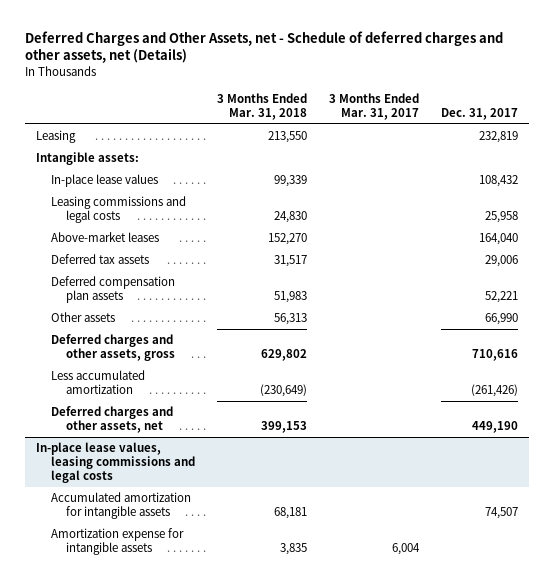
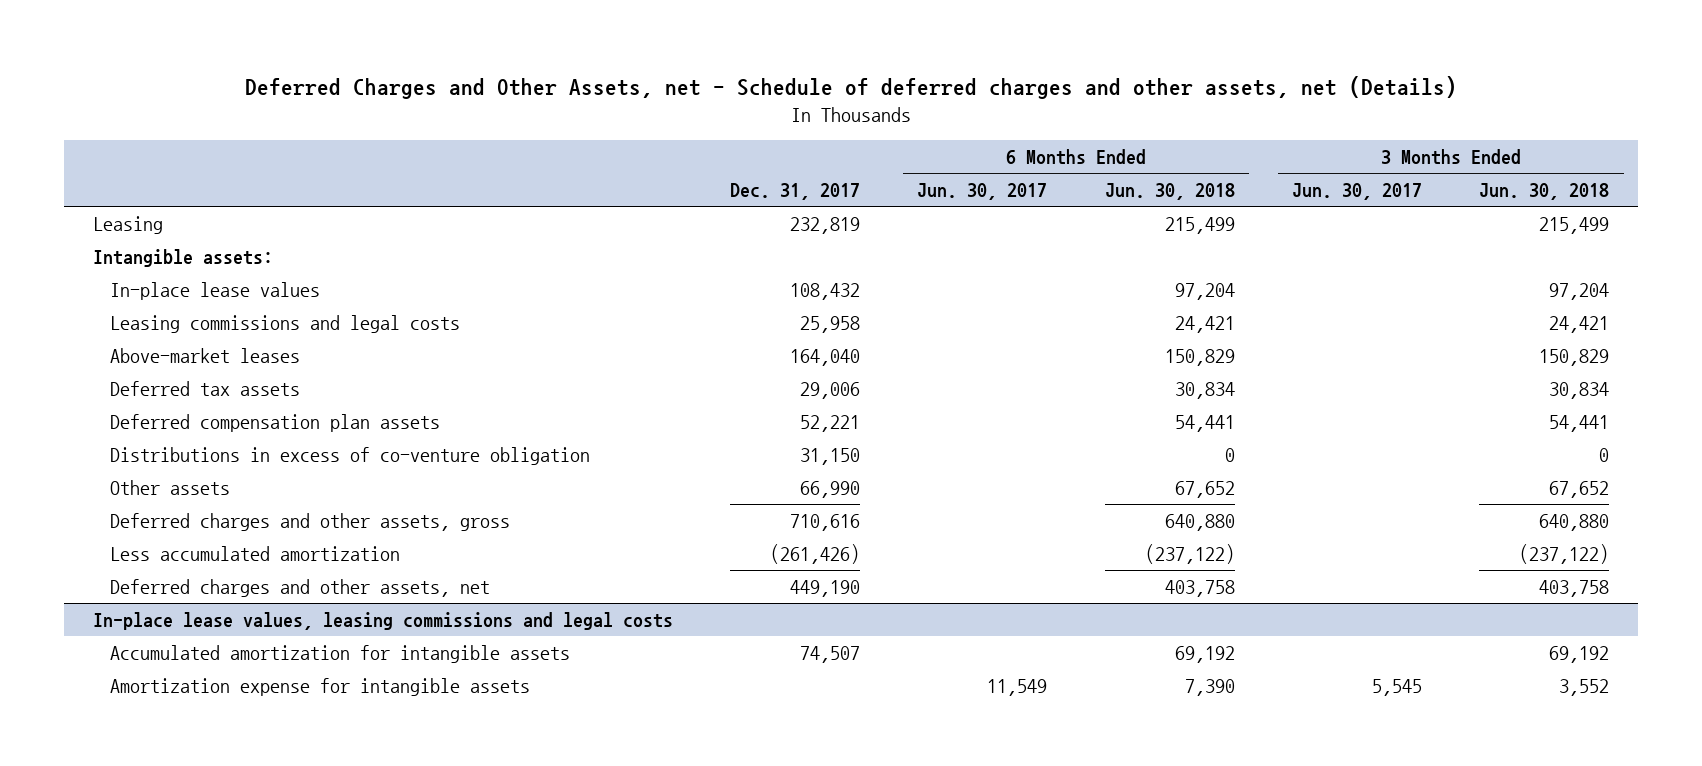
- | 3 Months Ended Mar. 31, 2018 | 3 Months Ended Mar. 31, 2017 | Dec. 31, 2017
+ | Dec. 31, 2017 | 6 Months Ended Jun. 30, 2017 | 6 Months Ended Jun. 30, 2018 | 3 Months Ended Jun. 30, 2017 | 3 Months Ended Jun. 30, 2018
+ Distributions in excess of co-venture obligation | 31,150 | | 0 | | 0

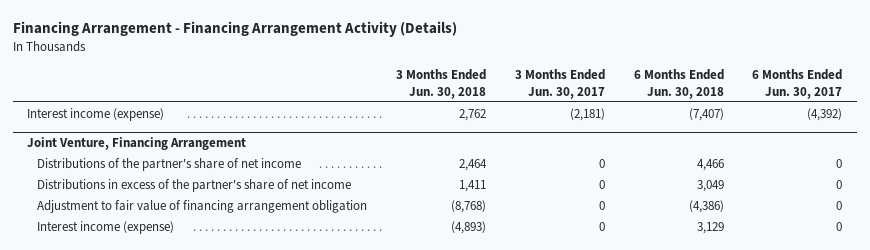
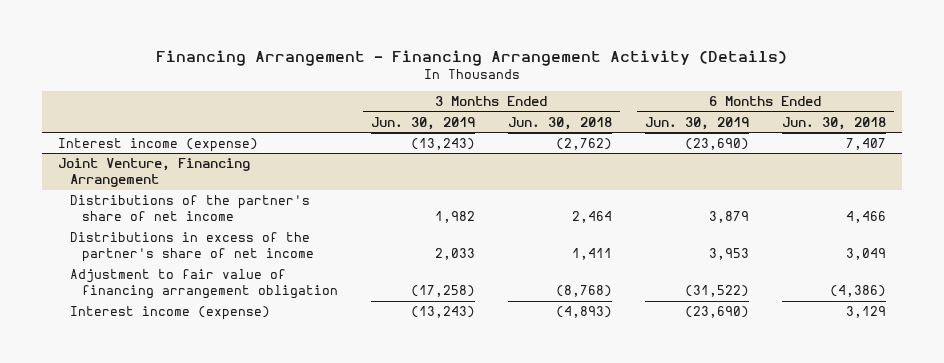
- | 3 Months Ended Jun. 30, 2018 | 3 Months Ended Jun. 30, 2017 | 6 Months Ended Jun. 30, 2018 | 6 Months Ended Jun. 30, 2017
+ | 3 Months Ended Jun. 30, 2019 | 3 Months Ended Jun. 30, 2018 | 6 Months Ended Jun. 30, 2019 | 6 Months Ended Jun. 30, 2018
- Interest income (expense) | 2,762 | (2,181) | (7,407) | (4,392)
+ Interest income (expense) | (13,243) | (2,762) | (23,690) | 7,407

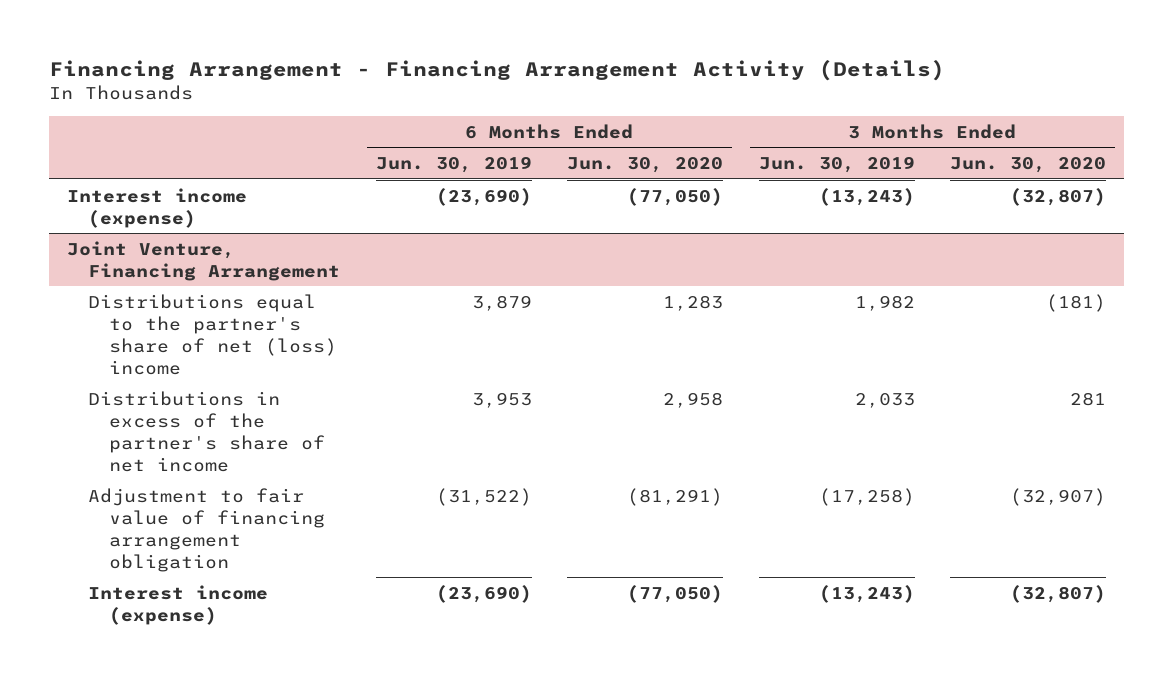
- | 3 Months Ended Jun. 30, 2019 | 3 Months Ended Jun. 30, 2018 | 6 Months Ended Jun. 30, 2019 | 6 Months Ended Jun. 30, 2018
+ | 6 Months Ended Jun. 30, 2019 | 6 Months Ended Jun. 30, 2020 | 3 Months Ended Jun. 30, 2019 | 3 Months Ended Jun. 30, 2020
@ Joint Venture, Financing Arrangement
- Distributions of the partner's share of net income | 1,982 | 2,464 | 3,879 | 4,466
+ Distributions equal to the partner's share of net (loss) income | 3,879 | 1,283 | 1,982 | (181)

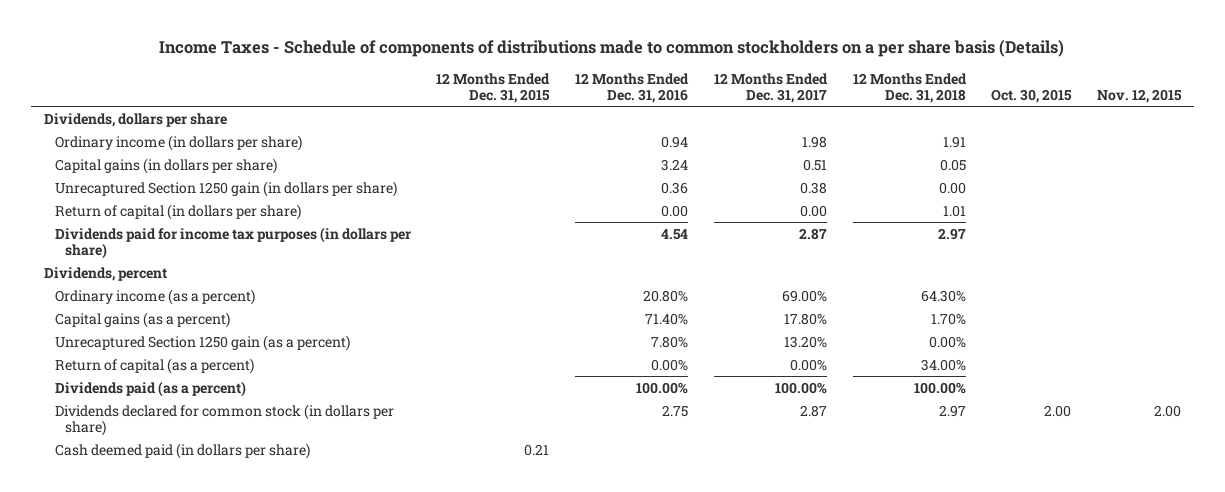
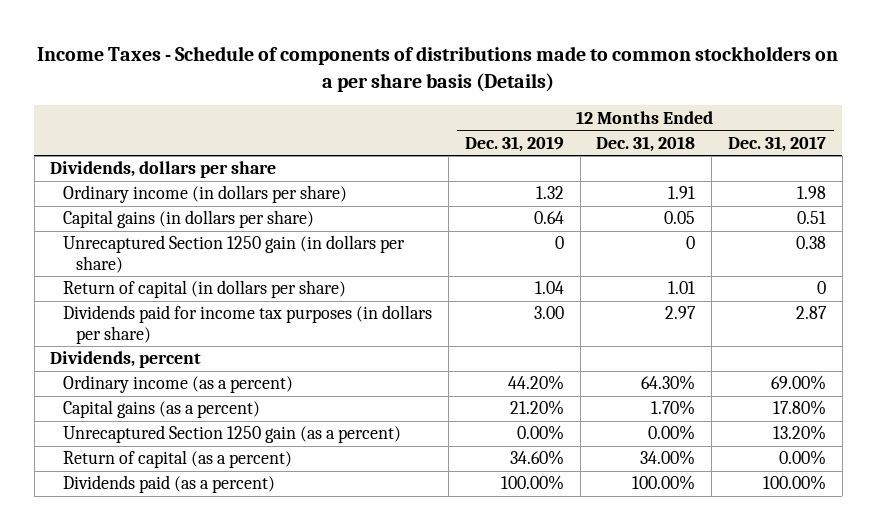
- | 12 Months Ended Dec. 31, 2015 | 12 Months Ended Dec. 31, 2016 | 12 Months Ended Dec. 31, 2017 | 12 Months Ended Dec. 31, 2018 | Oct. 30, 2015 | Nov. 12, 2015
+ | 12 Months Ended Dec. 31, 2019 | 12 Months Ended Dec. 31, 2018 | 12 Months Ended Dec. 31, 2017
- Unrecaptured Section 1250 gain (in dollars per share) | | 0.36 | 0.38 | 0.00 | |
- Return of capital (in dollars per share) | | 0.00 | 0.00 | 1.01 | |
+ Unrecaptured Section 1250 gain (in dollars per share) | 0 | 0 | 0.38
+ Return of capital (in dollars per share) | 1.04 | 1.01 | 0
- Dividends declared for common stock (in dollars per share) | | 2.75 | 2.87 | 2.97 | 2.00 | 2.00
- Cash deemed paid (in dollars per share) | 0.21 | | | | |

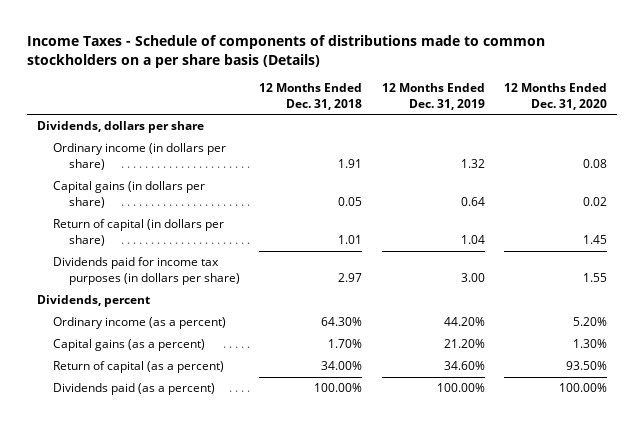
- | 12 Months Ended Dec. 31, 2019 | 12 Months Ended Dec. 31, 2018 | 12 Months Ended Dec. 31, 2017
+ | 12 Months Ended Dec. 31, 2018 | 12 Months Ended Dec. 31, 2019 | 12 Months Ended Dec. 31, 2020
- Unrecaptured Section 1250 gain (in dollars per share) | 0 | 0 | 0.38
- Unrecaptured Section 1250 gain (as a percent) | 0.00% | 0.00% | 13.20%

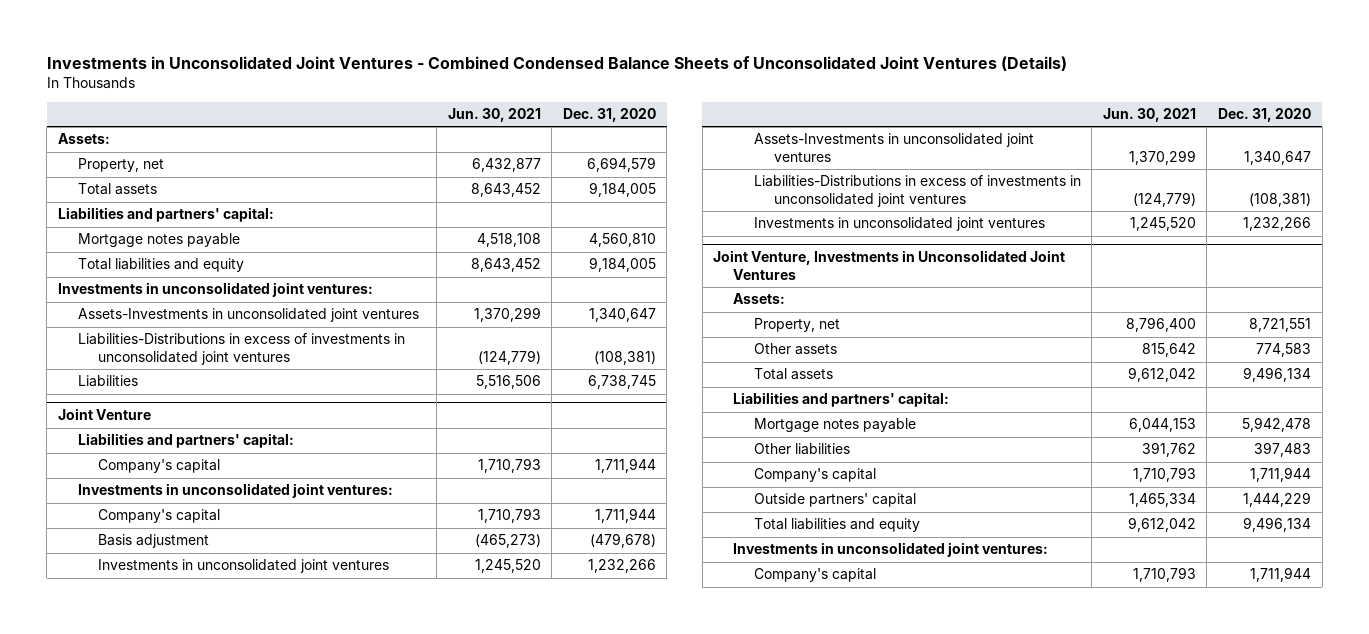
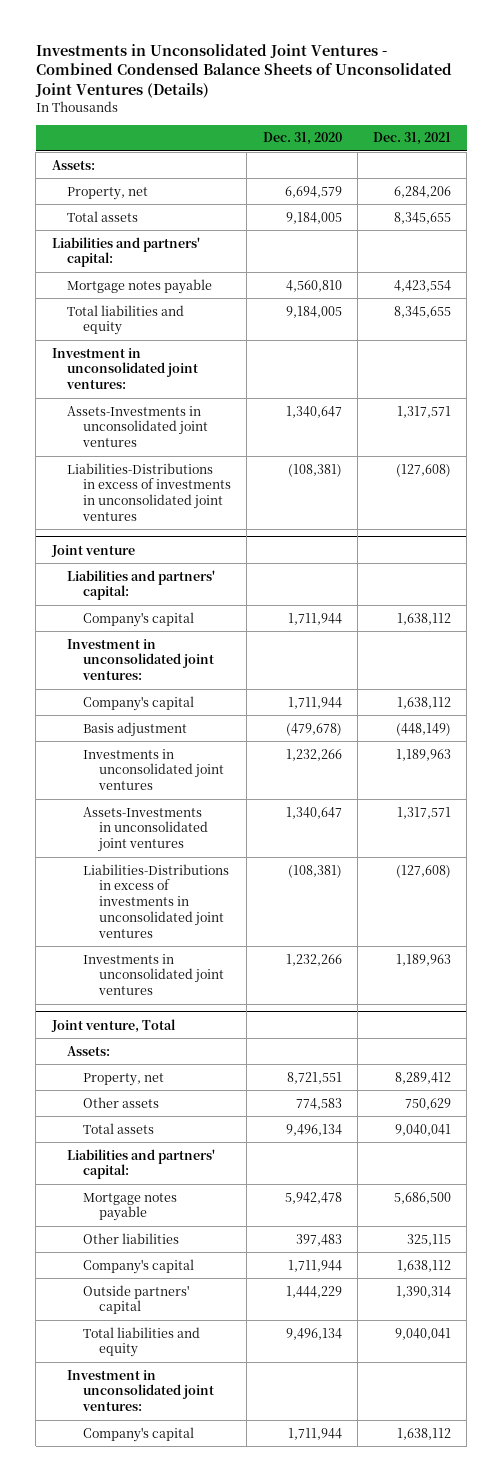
- | Jun. 30, 2021 | Dec. 31, 2020
+ | Dec. 31, 2020 | Dec. 31, 2021
- Investments in unconsolidated joint ventures:
+ Investment in unconsolidated joint ventures:
- Liabilities | 5,516,506 | 6,738,745
- Joint Venture
+ Joint venture
- Investments in unconsolidated joint ventures:
+ Investment in unconsolidated joint ventures:
- Joint Venture, Investments in Unconsolidated Joint Ventures
+ Joint venture, Total
- Investments in unconsolidated joint ventures:
+ Investment in unconsolidated joint ventures:

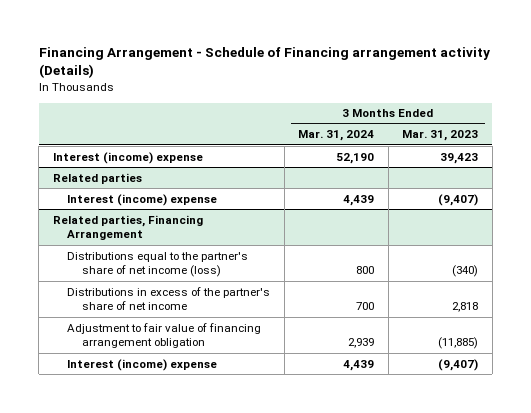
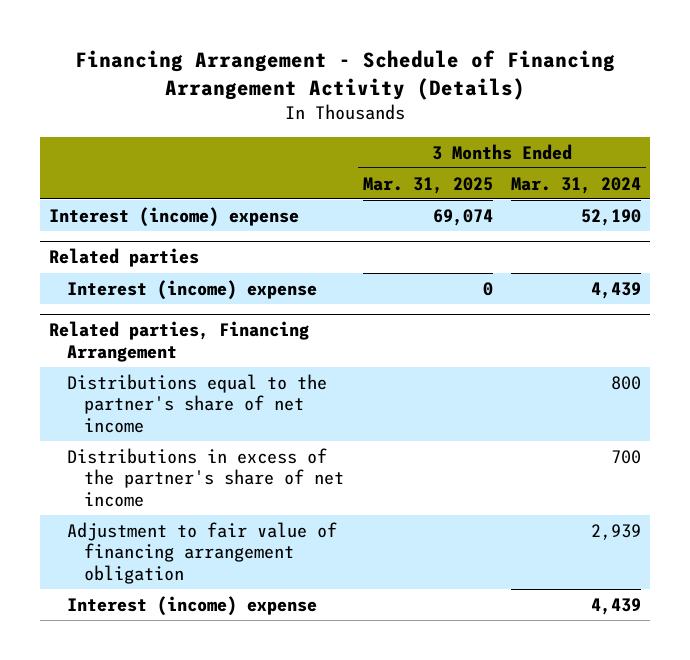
- Financing Arrangement - Schedule of Financing arrangement activity (Details)
+ Financing Arrangement - Schedule of Financing Arrangement Activity (Details)
- | 3 Months Ended Mar. 31, 2024 | 3 Months Ended Mar. 31, 2023
+ | 3 Months Ended Mar. 31, 2025 | 3 Months Ended Mar. 31, 2024
@ Related parties, Financing Arrangement
- Distributions equal to the partner's share of net income (loss) | 800 | (340)
+ Distributions equal to the partner's share of net income | | 800

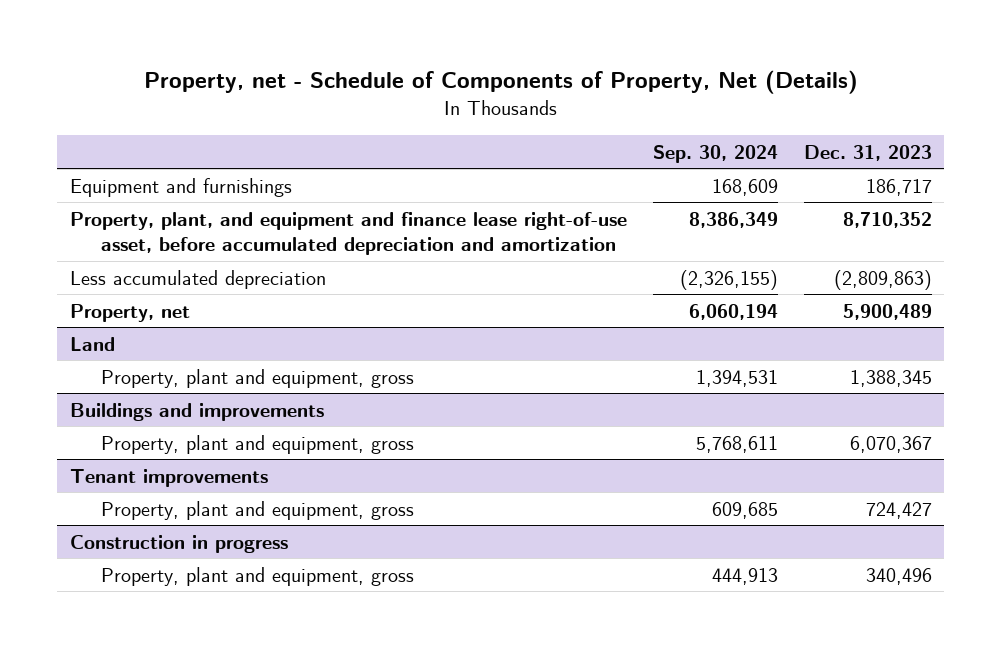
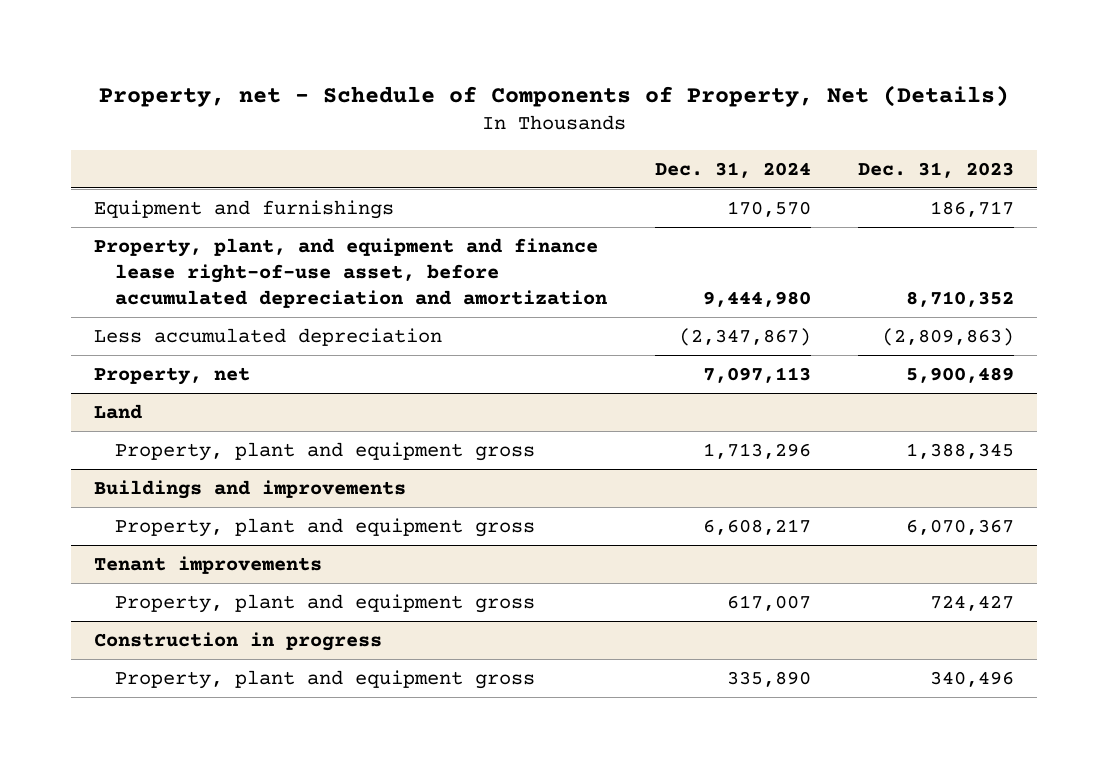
- | Sep. 30, 2024 | Dec. 31, 2023
+ | Dec. 31, 2024 | Dec. 31, 2023
@ Land
- Property, plant and equipment, gross | 1,394,531 | 1,388,345
+ Property, plant and equipment gross | 1,713,296 | 1,388,345
@ Buildings and improvements
- Property, plant and equipment, gross | 5,768,611 | 6,070,367
+ Property, plant and equipment gross | 6,608,217 | 6,070,367
@ Tenant improvements
- Property, plant and equipment, gross | 609,685 | 724,427
+ Property, plant and equipment gross | 617,007 | 724,427
@ Construction in progress
- Property, plant and equipment, gross | 444,913 | 340,496
+ Property, plant and equipment gross | 335,890 | 340,496

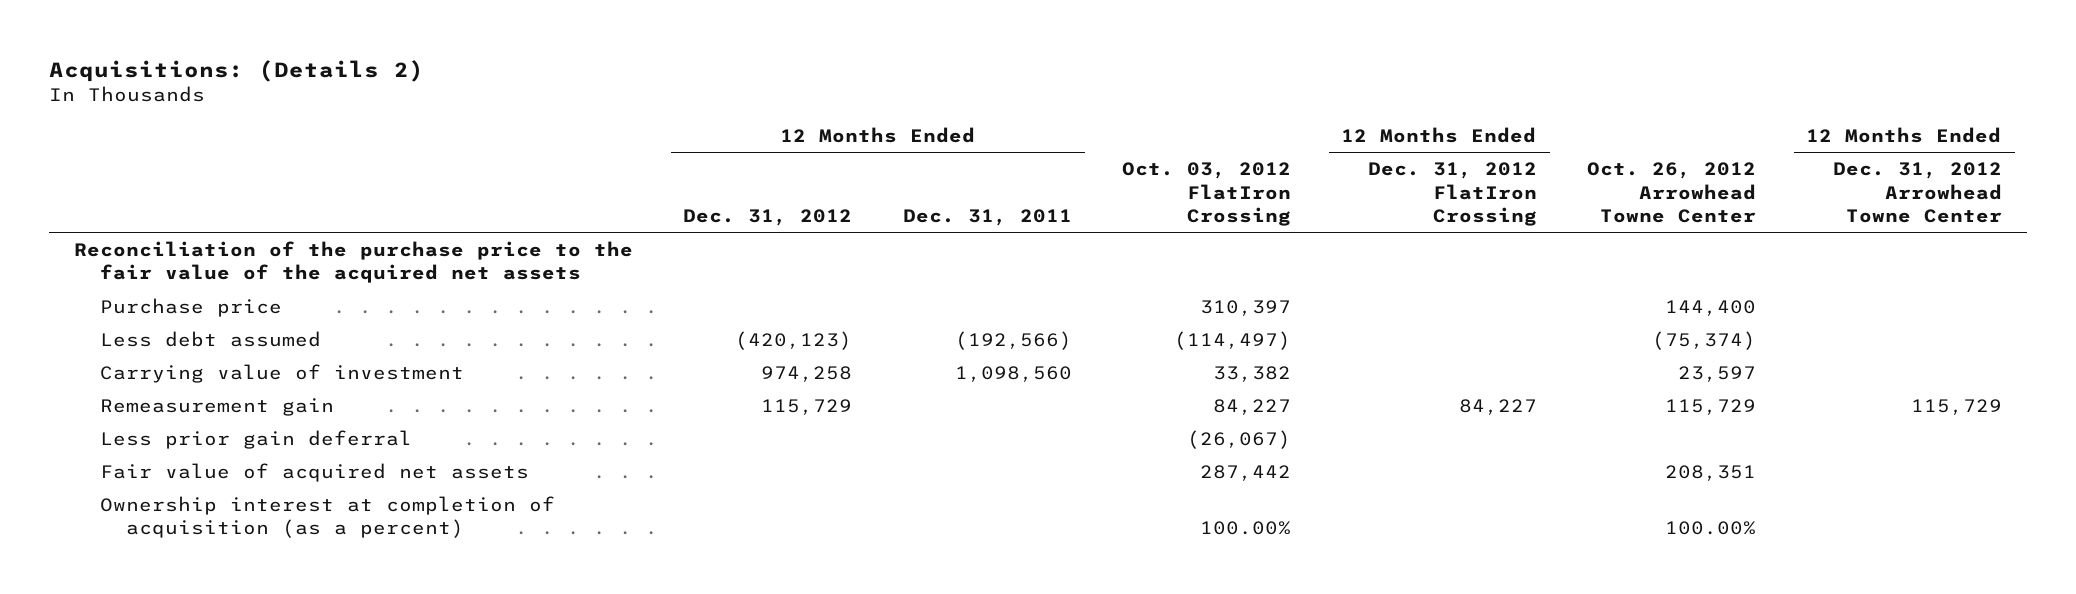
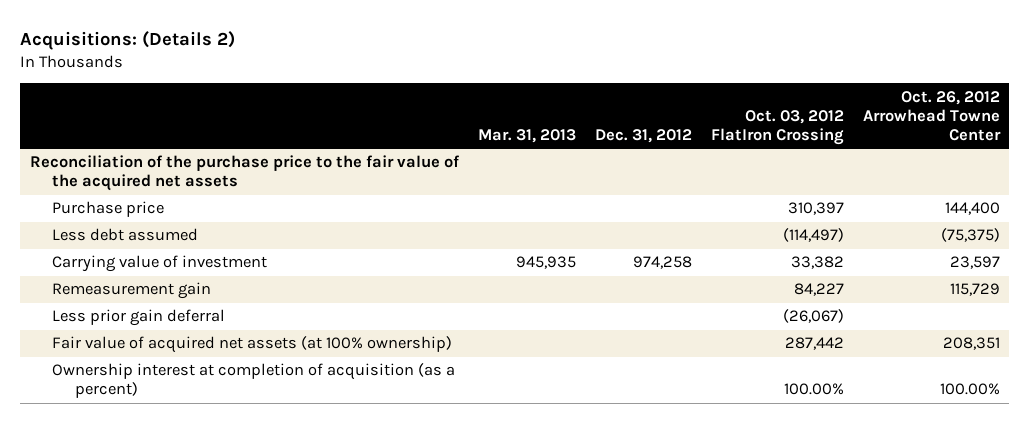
- | 12 Months Ended Dec. 31, 2012 | 12 Months Ended Dec. 31, 2011 | Oct. 03, 2012 FlatIron Crossing | 12 Months Ended Dec. 31, 2012 FlatIron Crossing | Oct. 26, 2012 Arrowhead Towne Center | 12 Months Ended Dec. 31, 2012 Arrowhead Towne Center
+ | Mar. 31, 2013 | Dec. 31, 2012 | Oct. 03, 2012 FlatIron Crossing | Oct. 26, 2012 Arrowhead Towne Center
- Less debt assumed | (420,123) | (192,566) | (114,497) | | (75,374) |
+ Less debt assumed | | | (114,497) | (75,375)
- Fair value of acquired net assets | | | 287,442 | | 208,351 |
+ Fair value of acquired net assets (at 100% ownership) | | | 287,442 | 208,351

